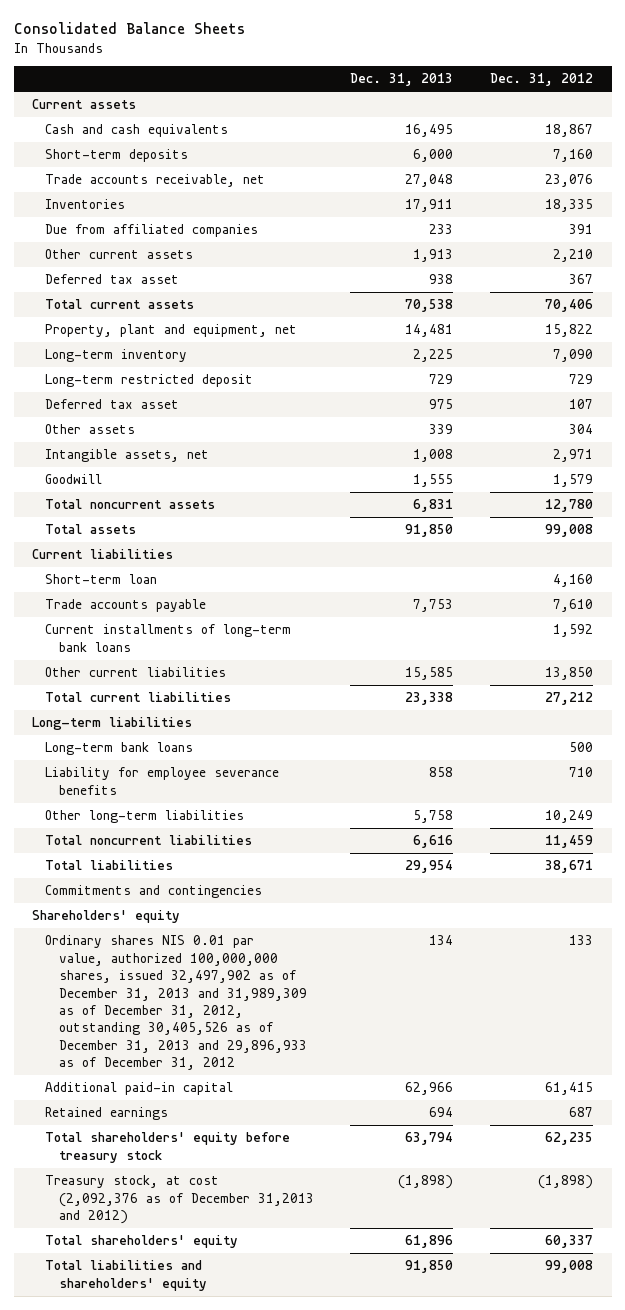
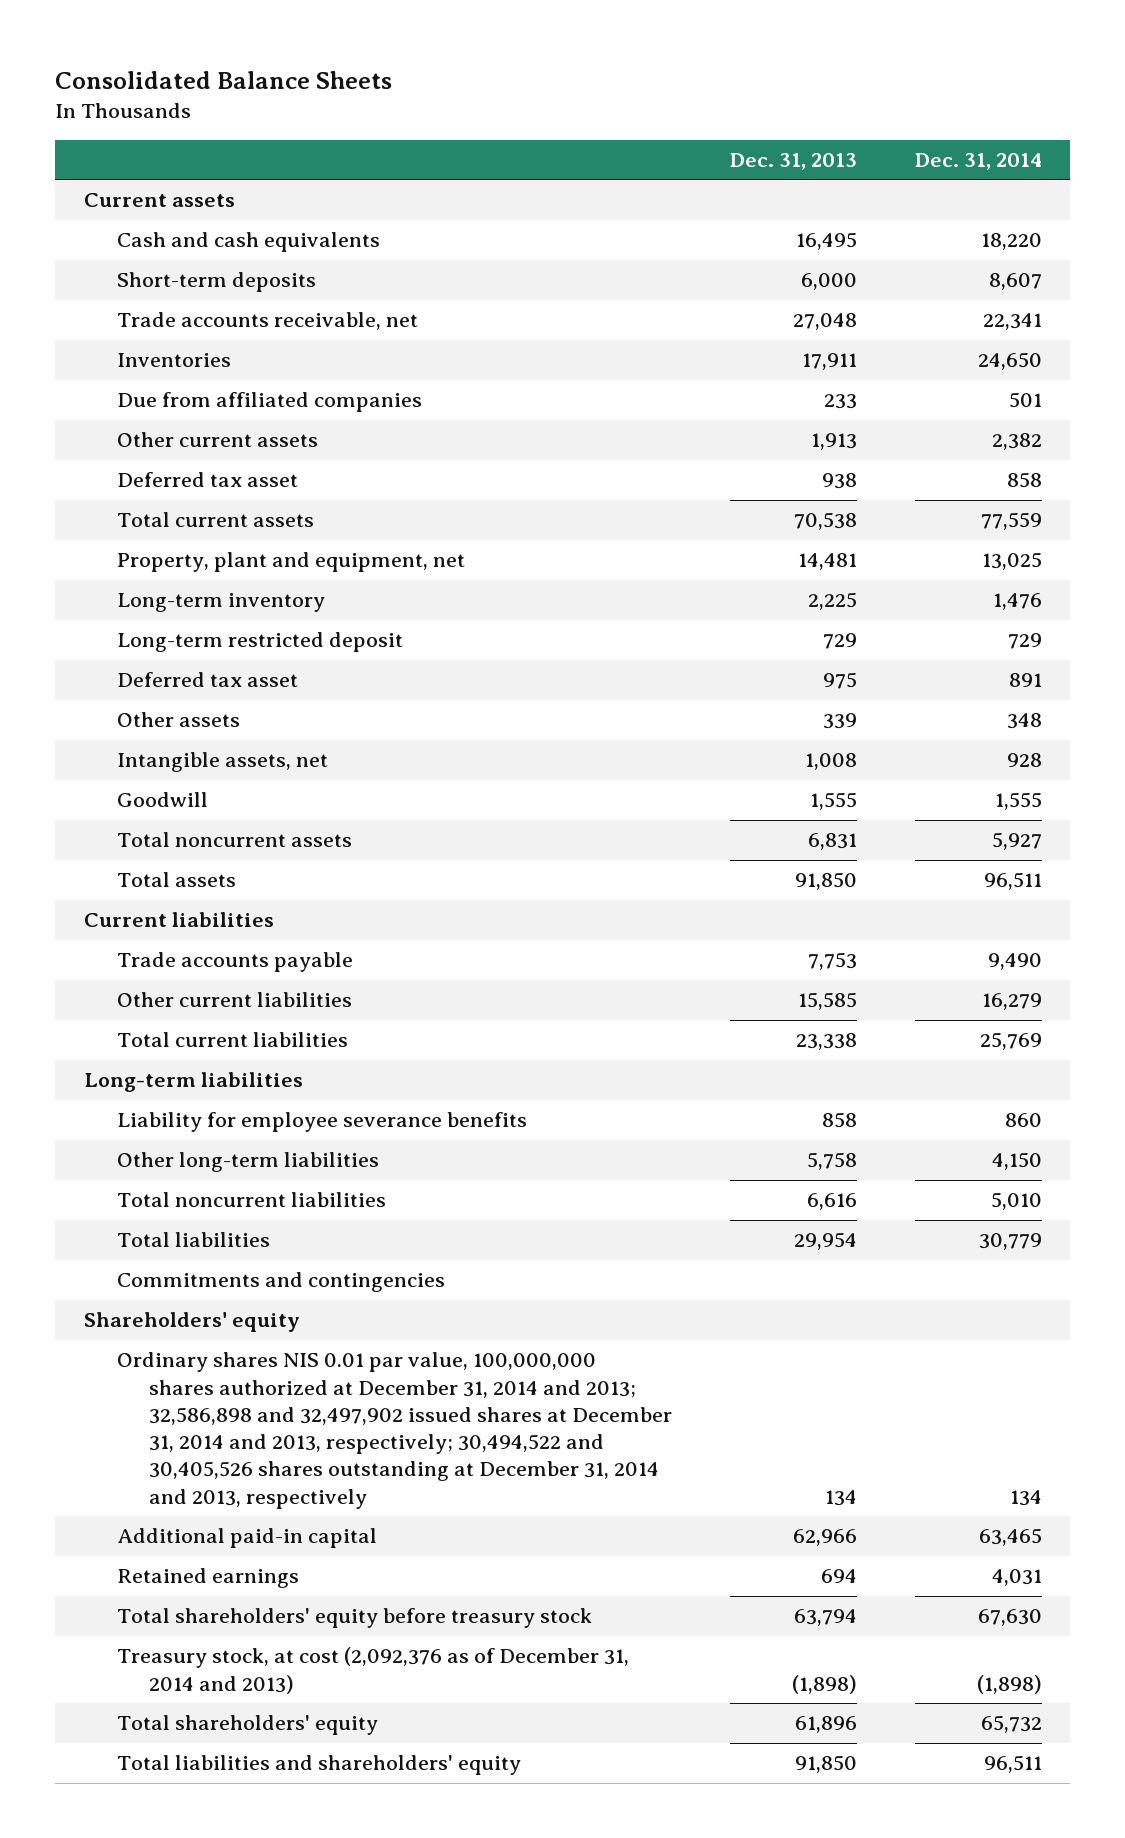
- | Dec. 31, 2013 | Dec. 31, 2012
+ | Dec. 31, 2013 | Dec. 31, 2014
- Short-term loan | | 4,160
- Current installments of long-term bank loans | | 1,592
- Long-term bank loans | | 500
- Ordinary shares NIS 0.01 par value, authorized 100,000,000 shares, issued 32,497,902 as of December 31, 2013 and 31,989,309 as of December 31, 2012, outstanding 30,405,526 as of December 31, 2013 and 29,896,933 as of December 31, 2012 | 134 | 133
+ Ordinary shares NIS 0.01 par value, 100,000,000 shares authorized at December 31, 2014 and 2013; 32,586,898 and 32,497,902 issued shares at December 31, 2014 and 2013, respectively; 30,494,522 and 30,405,526 shares outstanding at December 31, 2014 and 2013, respectively | 134 | 134
- Treasury stock, at cost (2,092,376 as of December 31,2013 and 2012) | (1,898) | (1,898)
+ Treasury stock, at cost (2,092,376 as of December 31, 2014 and 2013) | (1,898) | (1,898)

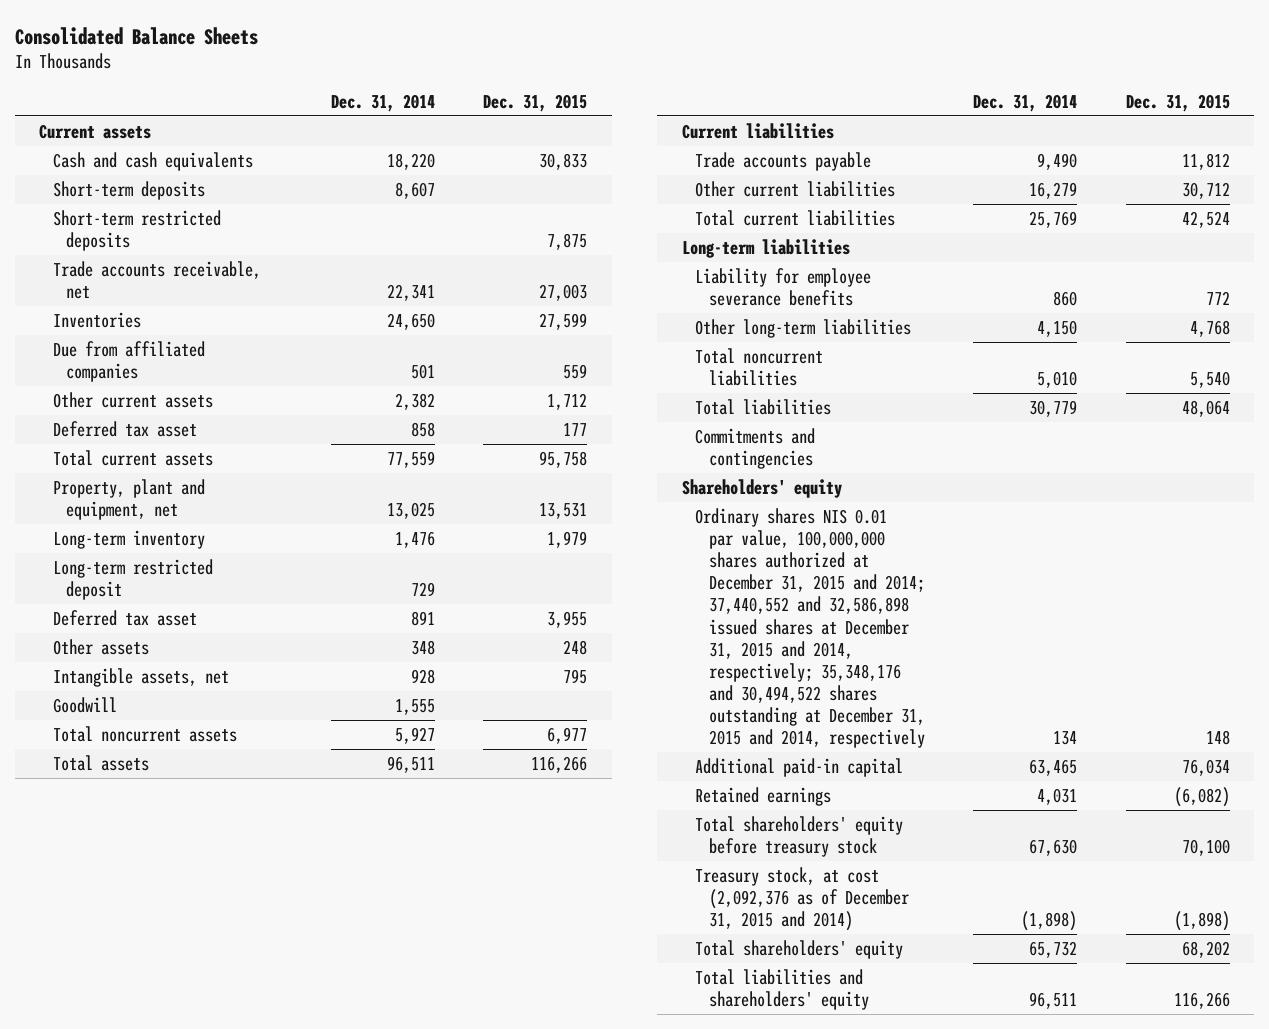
- | Dec. 31, 2013 | Dec. 31, 2014
+ | Dec. 31, 2014 | Dec. 31, 2015
+ Short-term restricted deposits | | 7,875
- Ordinary shares NIS 0.01 par value, 100,000,000 shares authorized at December 31, 2014 and 2013; 32,586,898 and 32,497,902 issued shares at December 31, 2014 and 2013, respectively; 30,494,522 and 30,405,526 shares outstanding at December 31, 2014 and 2013, respectively | 134 | 134
+ Ordinary shares NIS 0.01 par value, 100,000,000 shares authorized at December 31, 2015 and 2014; 37,440,552 and 32,586,898 issued shares at December 31, 2015 and 2014, respectively; 35,348,176 and 30,494,522 shares outstanding at December 31, 2015 and 2014, respectively | 134 | 148
- Treasury stock, at cost (2,092,376 as of December 31, 2014 and 2013) | (1,898) | (1,898)
+ Treasury stock, at cost (2,092,376 as of December 31, 2015 and 2014) | (1,898) | (1,898)

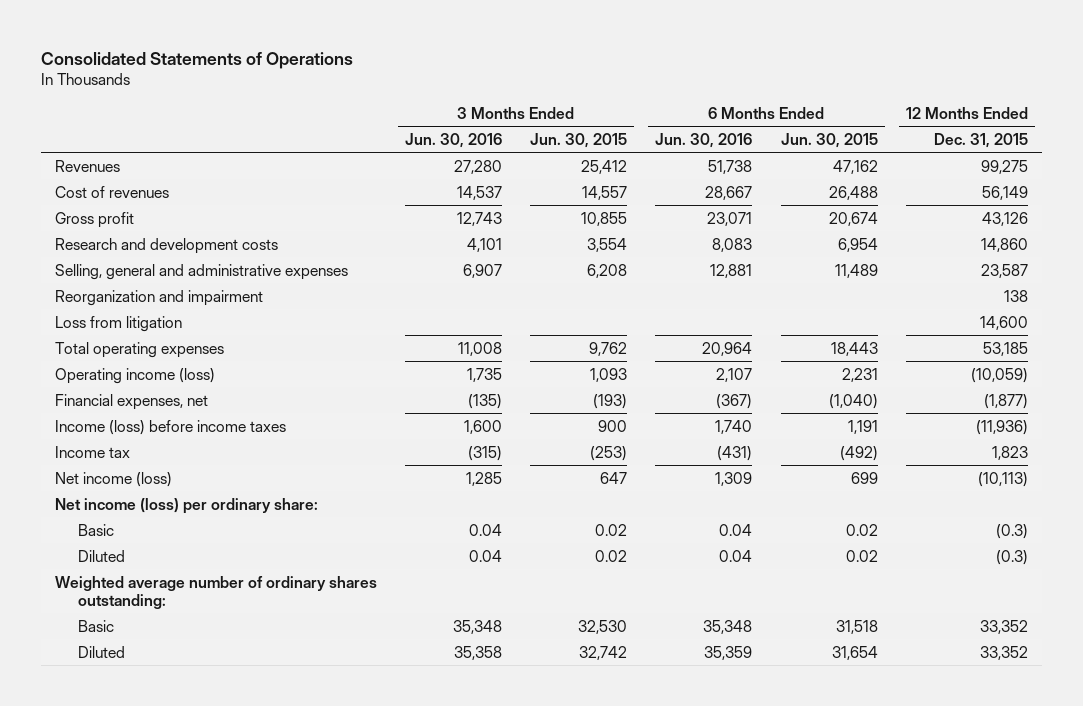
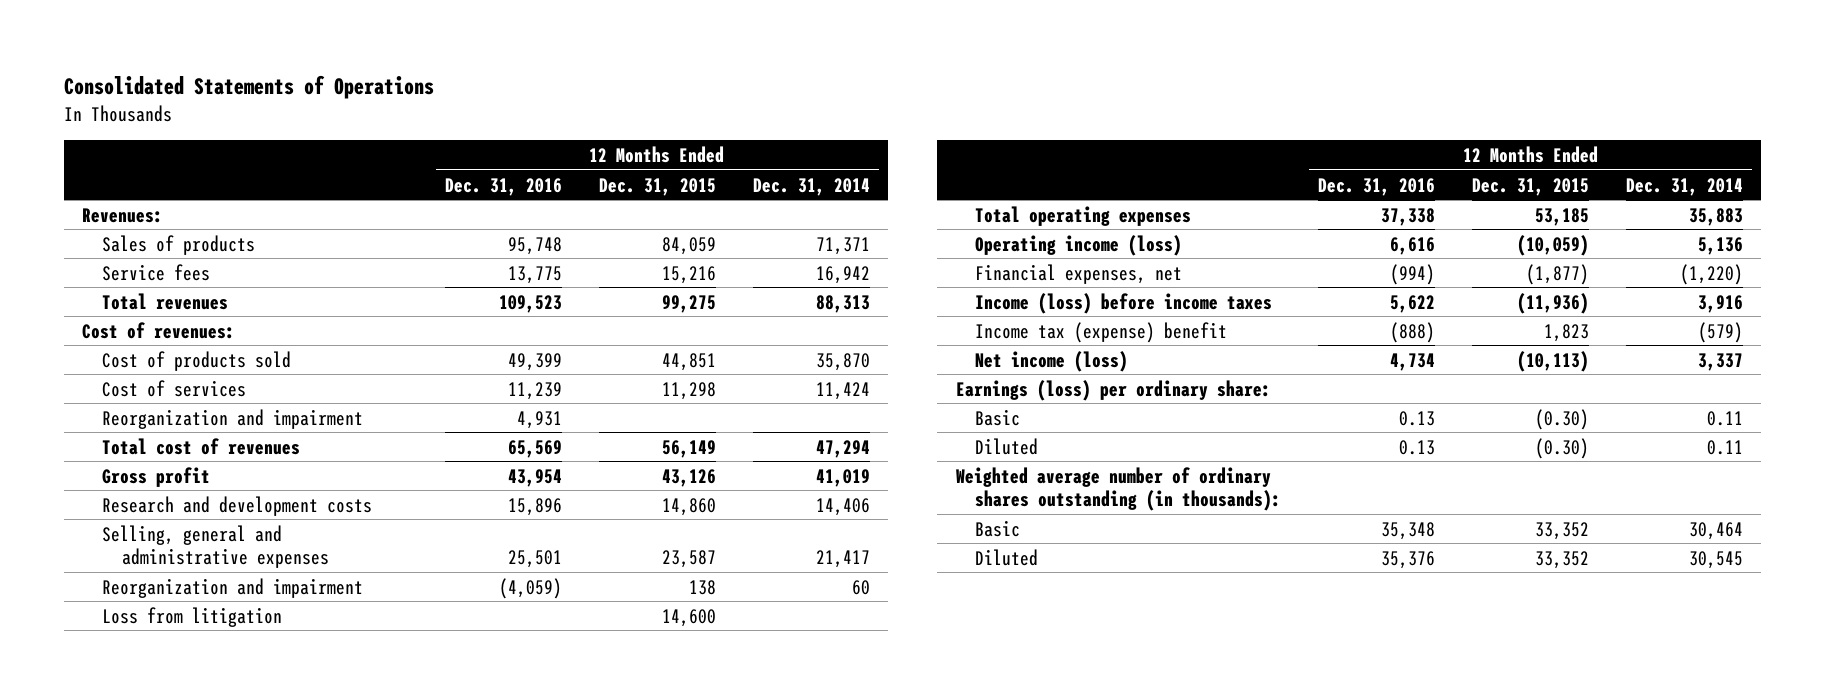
- | 3 Months Ended Jun. 30, 2016 | 3 Months Ended Jun. 30, 2015 | 6 Months Ended Jun. 30, 2016 | 6 Months Ended Jun. 30, 2015 | 12 Months Ended Dec. 31, 2015
+ | 12 Months Ended Dec. 31, 2016 | 12 Months Ended Dec. 31, 2015 | 12 Months Ended Dec. 31, 2014
- Revenues | 27,280 | 25,412 | 51,738 | 47,162 | 99,275
- Cost of revenues | 14,537 | 14,557 | 28,667 | 26,488 | 56,149
+ Revenues:
+ Sales of products | 95,748 | 84,059 | 71,371
+ Service fees | 13,775 | 15,216 | 16,942
+ Total revenues | 109,523 | 99,275 | 88,313
+ Cost of revenues:
+ Cost of products sold | 49,399 | 44,851 | 35,870
+ Cost of services | 11,239 | 11,298 | 11,424
+ Reorganization and impairment | 4,931 | |
+ Total cost of revenues | 65,569 | 56,149 | 47,294
- Income tax | (315) | (253) | (431) | (492) | 1,823
+ Income tax (expense) benefit | (888) | 1,823 | (579)
- Net income (loss) per ordinary share:
- Basic | 0.04 | 0.02 | 0.04 | 0.02 | (0.3)
- Diluted | 0.04 | 0.02 | 0.04 | 0.02 | (0.3)
- Weighted average number of ordinary shares outstanding:
+ Earnings (loss) per ordinary share:
+ Basic | 0.13 | (0.30) | 0.11
+ Diluted | 0.13 | (0.30) | 0.11
+ Weighted average number of ordinary shares outstanding (in thousands):

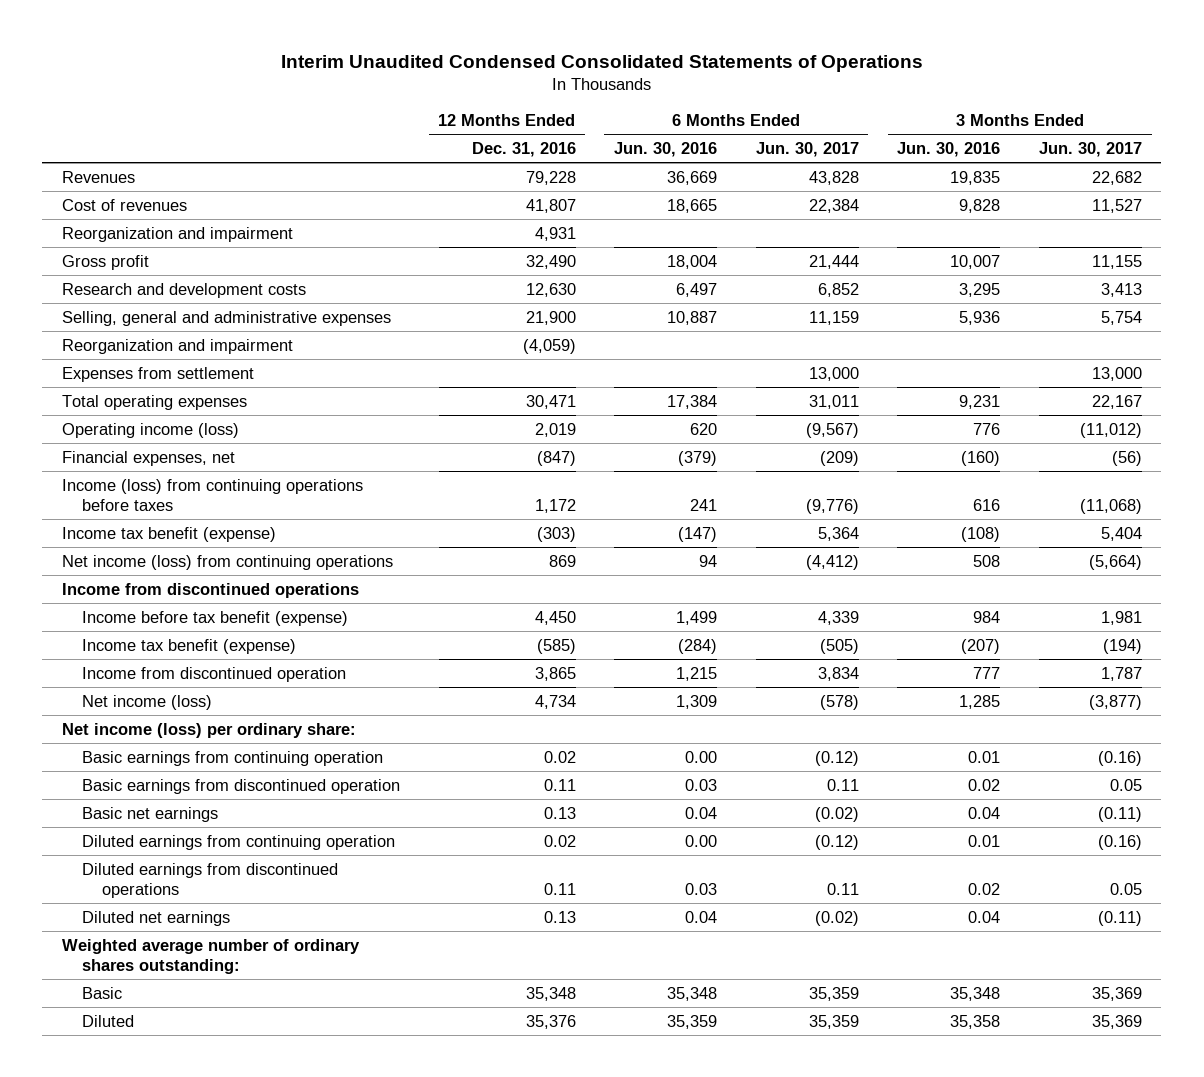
- Consolidated Statements of Operations
+ Interim Unaudited Condensed Consolidated Statements of Operations
- | 12 Months Ended Dec. 31, 2016 | 12 Months Ended Dec. 31, 2015 | 12 Months Ended Dec. 31, 2014
+ | 12 Months Ended Dec. 31, 2016 | 6 Months Ended Jun. 30, 2016 | 6 Months Ended Jun. 30, 2017 | 3 Months Ended Jun. 30, 2016 | 3 Months Ended Jun. 30, 2017
- Revenues:
- Sales of products | 95,748 | 84,059 | 71,371
- Service fees | 13,775 | 15,216 | 16,942
- Total revenues | 109,523 | 99,275 | 88,313
- Cost of revenues:
- Cost of products sold | 49,399 | 44,851 | 35,870
- Cost of services | 11,239 | 11,298 | 11,424
+ Revenues | 79,228 | 36,669 | 43,828 | 19,835 | 22,682
+ Cost of revenues | 41,807 | 18,665 | 22,384 | 9,828 | 11,527
- Total cost of revenues | 65,569 | 56,149 | 47,294
- Gross profit | 43,954 | 43,126 | 41,019
- Research and development costs | 15,896 | 14,860 | 14,406
- Selling, general and administrative expenses | 25,501 | 23,587 | 21,417
+ Gross profit | 32,490 | 18,004 | 21,444 | 10,007 | 11,155
+ Research and development costs | 12,630 | 6,497 | 6,852 | 3,295 | 3,413
+ Selling, general and administrative expenses | 21,900 | 10,887 | 11,159 | 5,936 | 5,754
- Loss from litigation | | 14,600 |
- Total operating expenses | 37,338 | 53,185 | 35,883
- Operating income (loss) | 6,616 | (10,059) | 5,136
- Financial expenses, net | (994) | (1,877) | (1,220)
- Income (loss) before income taxes | 5,622 | (11,936) | 3,916
- Income tax (expense) benefit | (888) | 1,823 | (579)
+ Expenses from settlement | | | 13,000 | | 13,000
+ Total operating expenses | 30,471 | 17,384 | 31,011 | 9,231 | 22,167
+ Operating income (loss) | 2,019 | 620 | (9,567) | 776 | (11,012)
+ Financial expenses, net | (847) | (379) | (209) | (160) | (56)
+ Income (loss) from continuing operations before taxes | 1,172 | 241 | (9,776) | 616 | (11,068)
+ Income tax benefit (expense) | (303) | (147) | 5,364 | (108) | 5,404
+ Net income (loss) from continuing operations | 869 | 94 | (4,412) | 508 | (5,664)
+ Income from discontinued operations
+ Income before tax benefit (expense) | 4,450 | 1,499 | 4,339 | 984 | 1,981
+ Income tax benefit (expense) | (585) | (284) | (505) | (207) | (194)
+ Income from discontinued operation | 3,865 | 1,215 | 3,834 | 777 | 1,787
- Earnings (loss) per ordinary share:
- Basic | 0.13 | (0.30) | 0.11
- Diluted | 0.13 | (0.30) | 0.11
- Weighted average number of ordinary shares outstanding (in thousands):
+ Net income (loss) per ordinary share:
+ Basic earnings from continuing operation | 0.02 | 0.00 | (0.12) | 0.01 | (0.16)
+ Basic earnings from discontinued operation | 0.11 | 0.03 | 0.11 | 0.02 | 0.05
+ Basic net earnings | 0.13 | 0.04 | (0.02) | 0.04 | (0.11)
+ Diluted earnings from continuing operation | 0.02 | 0.00 | (0.12) | 0.01 | (0.16)
+ Diluted earnings from discontinued operations | 0.11 | 0.03 | 0.11 | 0.02 | 0.05
+ Diluted net earnings | 0.13 | 0.04 | (0.02) | 0.04 | (0.11)
+ Weighted average number of ordinary shares outstanding:

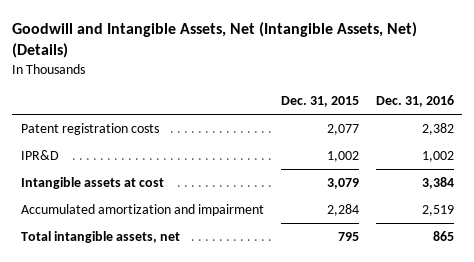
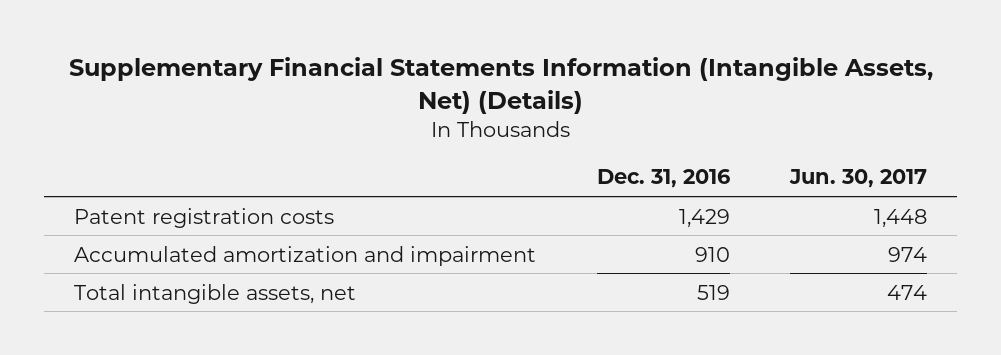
- Goodwill and Intangible Assets, Net (Intangible Assets, Net) (Details)
+ Supplementary Financial Statements Information (Intangible Assets, Net) (Details)
- | Dec. 31, 2015 | Dec. 31, 2016
+ | Dec. 31, 2016 | Jun. 30, 2017
- Patent registration costs | 2,077 | 2,382
- IPR&D | 1,002 | 1,002
- Intangible assets at cost | 3,079 | 3,384
- Accumulated amortization and impairment | 2,284 | 2,519
- Total intangible assets, net | 795 | 865
+ Patent registration costs | 1,429 | 1,448
+ Accumulated amortization and impairment | 910 | 974
+ Total intangible assets, net | 519 | 474

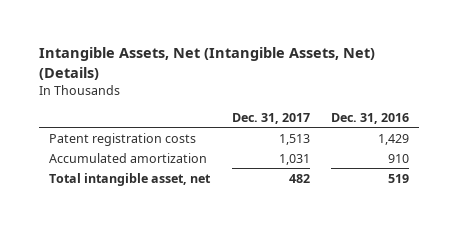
- Supplementary Financial Statements Information (Intangible Assets, Net) (Details)
+ Intangible Assets, Net (Intangible Assets, Net) (Details)
- | Dec. 31, 2016 | Jun. 30, 2017
+ | Dec. 31, 2017 | Dec. 31, 2016
- Accumulated amortization and impairment | 910 | 974
- Total intangible assets, net | 519 | 474
+ Accumulated amortization | 1,031 | 910
+ Total intangible asset, net | 482 | 519

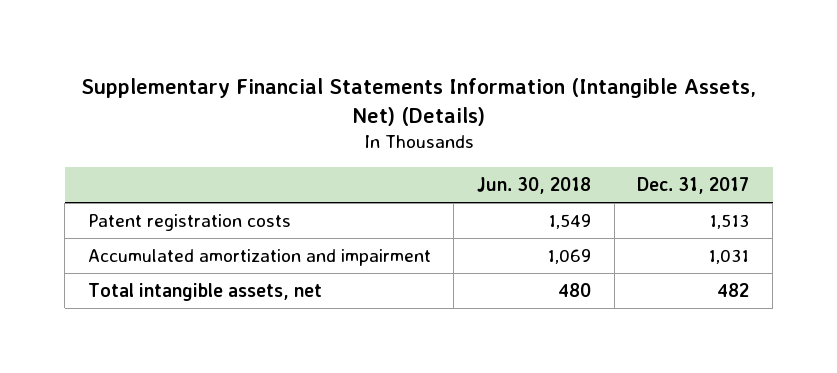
- Intangible Assets, Net (Intangible Assets, Net) (Details)
+ Supplementary Financial Statements Information (Intangible Assets, Net) (Details)
- | Dec. 31, 2017 | Dec. 31, 2016
+ | Jun. 30, 2018 | Dec. 31, 2017
- Accumulated amortization | 1,031 | 910
- Total intangible asset, net | 482 | 519
+ Accumulated amortization and impairment | 1,069 | 1,031
+ Total intangible assets, net | 480 | 482

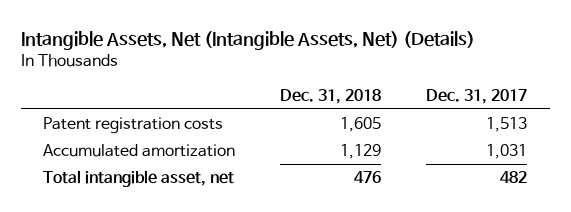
- Supplementary Financial Statements Information (Intangible Assets, Net) (Details)
+ Intangible Assets, Net (Intangible Assets, Net) (Details)
- | Jun. 30, 2018 | Dec. 31, 2017
+ | Dec. 31, 2018 | Dec. 31, 2017
- Accumulated amortization and impairment | 1,069 | 1,031
- Total intangible assets, net | 480 | 482
+ Accumulated amortization | 1,129 | 1,031
+ Total intangible asset, net | 476 | 482

